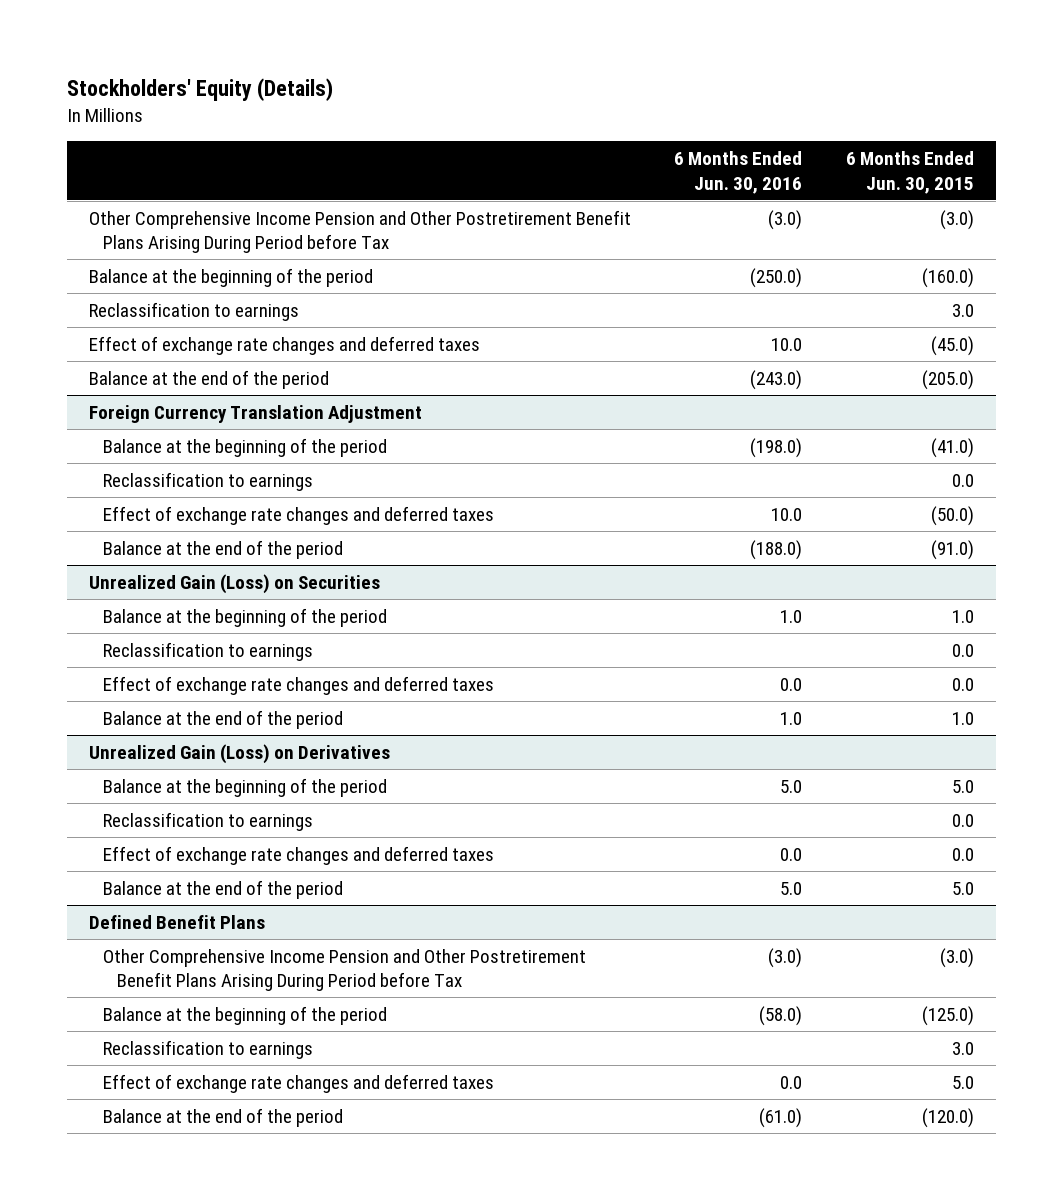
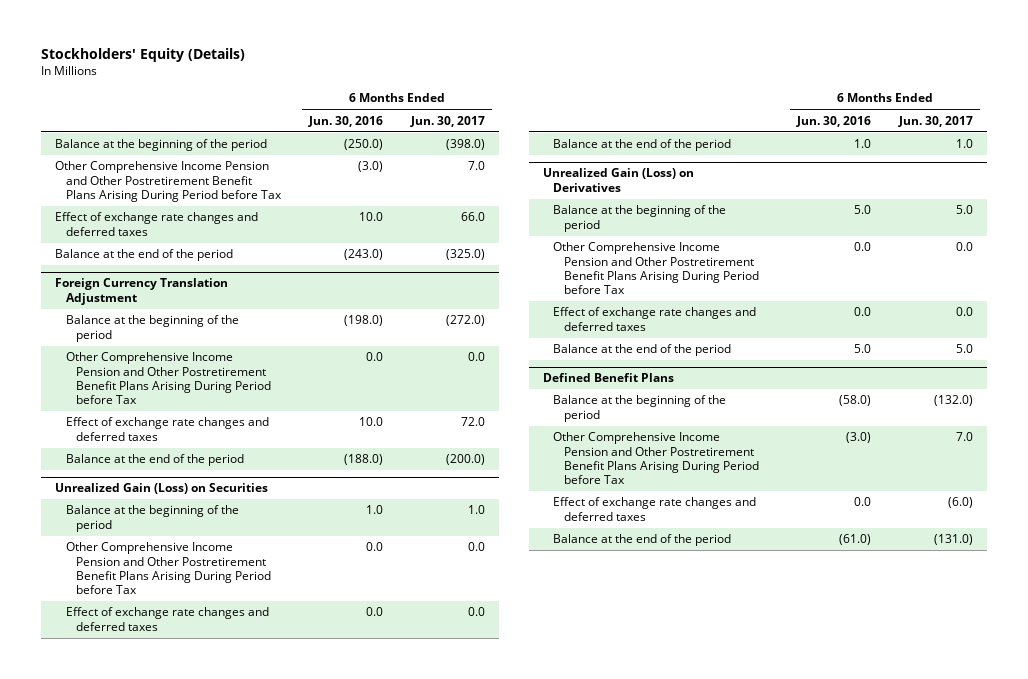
- | 6 Months Ended Jun. 30, 2016 | 6 Months Ended Jun. 30, 2015
+ | 6 Months Ended Jun. 30, 2016 | 6 Months Ended Jun. 30, 2017
- Reclassification to earnings | | 3.0
moved down: Other Comprehensive Income Pension and Other Postretirement Benefit Plans Arising During Period before Tax | (3.0) | 7.0
@ Foreign Currency Translation Adjustment
- Reclassification to earnings | | 0.0
+ Other Comprehensive Income Pension and Other Postretirement Benefit Plans Arising During Period before Tax | 0.0 | 0.0
@ Unrealized Gain (Loss) on Securities
- Reclassification to earnings | | 0.0
+ Other Comprehensive Income Pension and Other Postretirement Benefit Plans Arising During Period before Tax | 0.0 | 0.0
@ Unrealized Gain (Loss) on Derivatives
- Reclassification to earnings | | 0.0
+ Other Comprehensive Income Pension and Other Postretirement Benefit Plans Arising During Period before Tax | 0.0 | 0.0
@ Defined Benefit Plans
- Reclassification to earnings | | 3.0
moved down: Other Comprehensive Income Pension and Other Postretirement Benefit Plans Arising During Period before Tax | (3.0) | 7.0

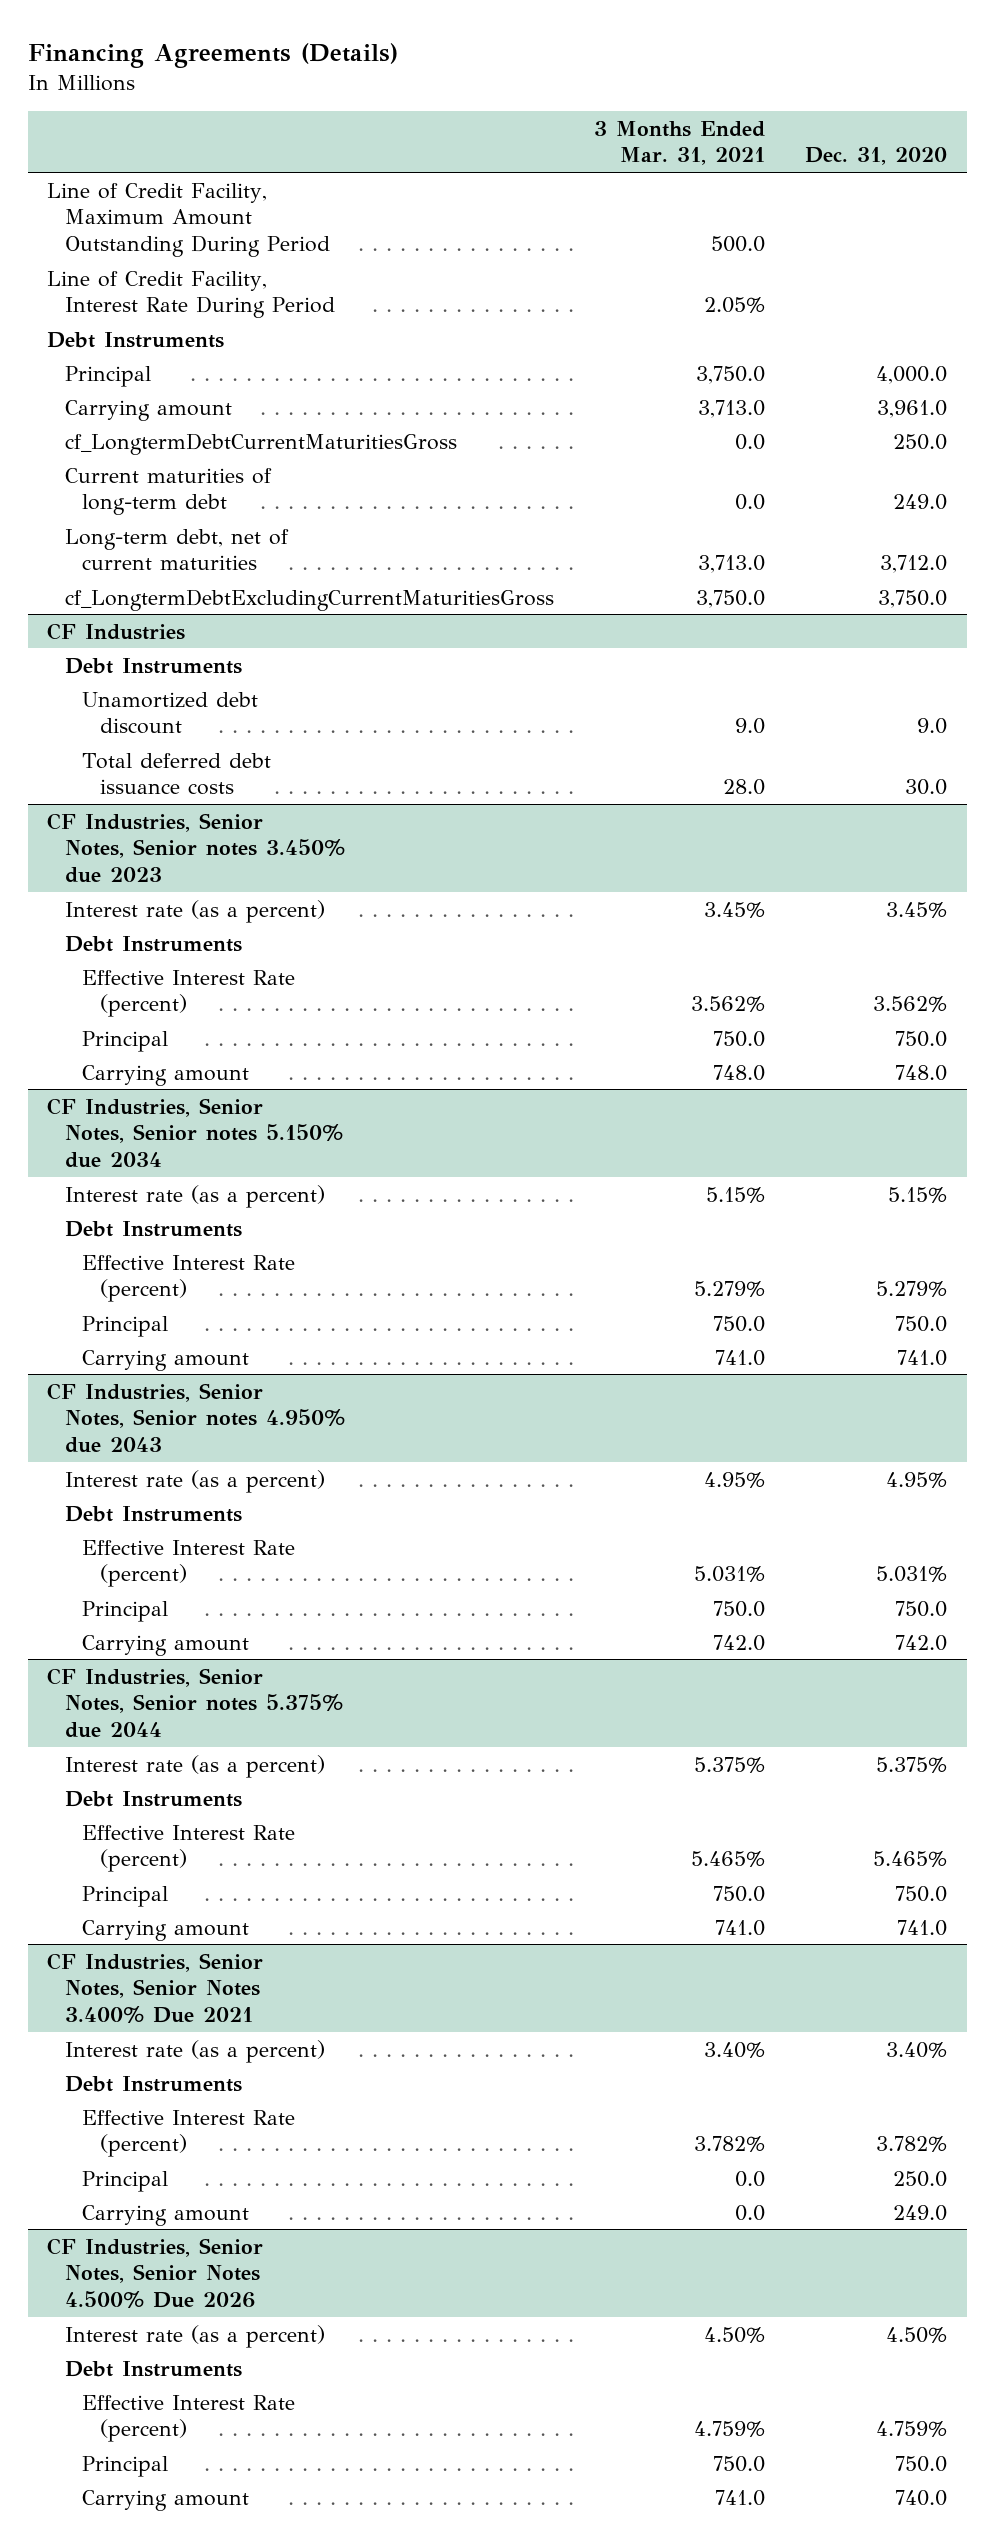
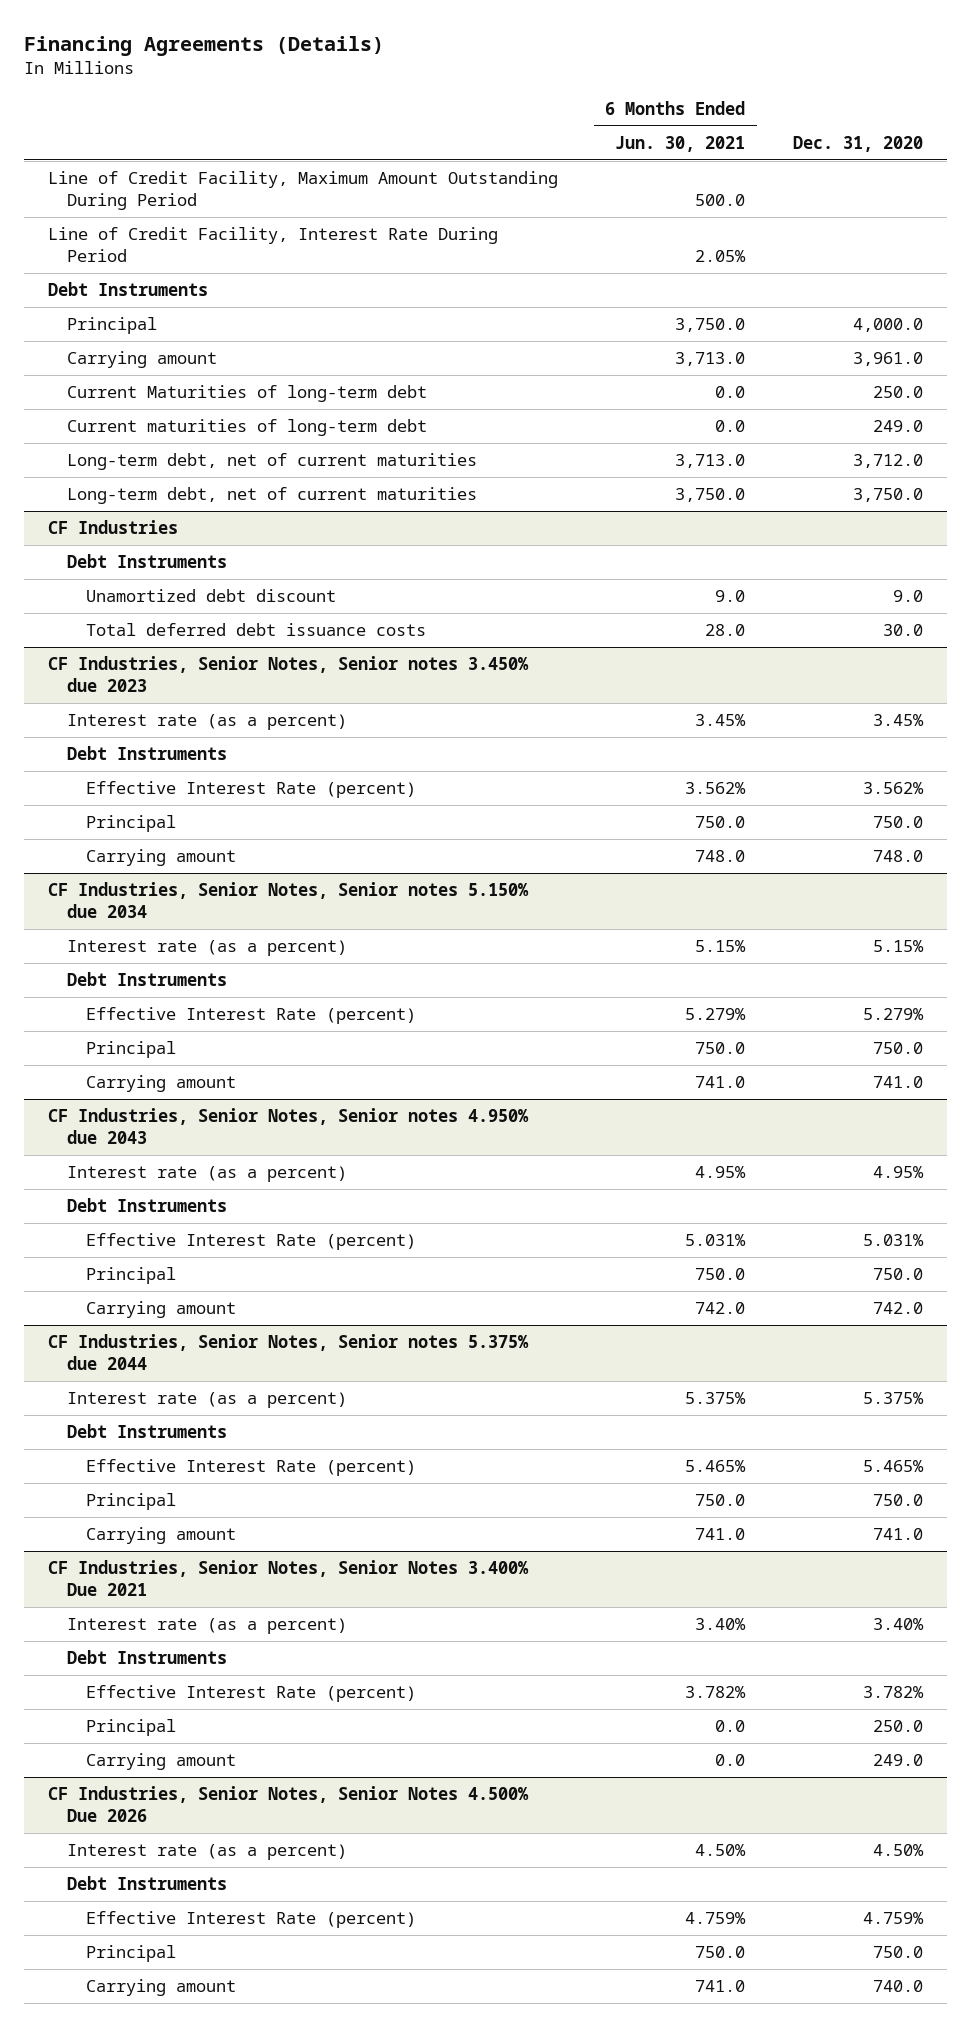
- | 3 Months Ended Mar. 31, 2021 | Dec. 31, 2020
+ | 6 Months Ended Jun. 30, 2021 | Dec. 31, 2020
- cf_LongtermDebtCurrentMaturitiesGross | 0.0 | 250.0
+ Current Maturities of long-term debt | 0.0 | 250.0
- cf_LongtermDebtExcludingCurrentMaturitiesGross | 3,750.0 | 3,750.0
+ Long-term debt, net of current maturities | 3,750.0 | 3,750.0

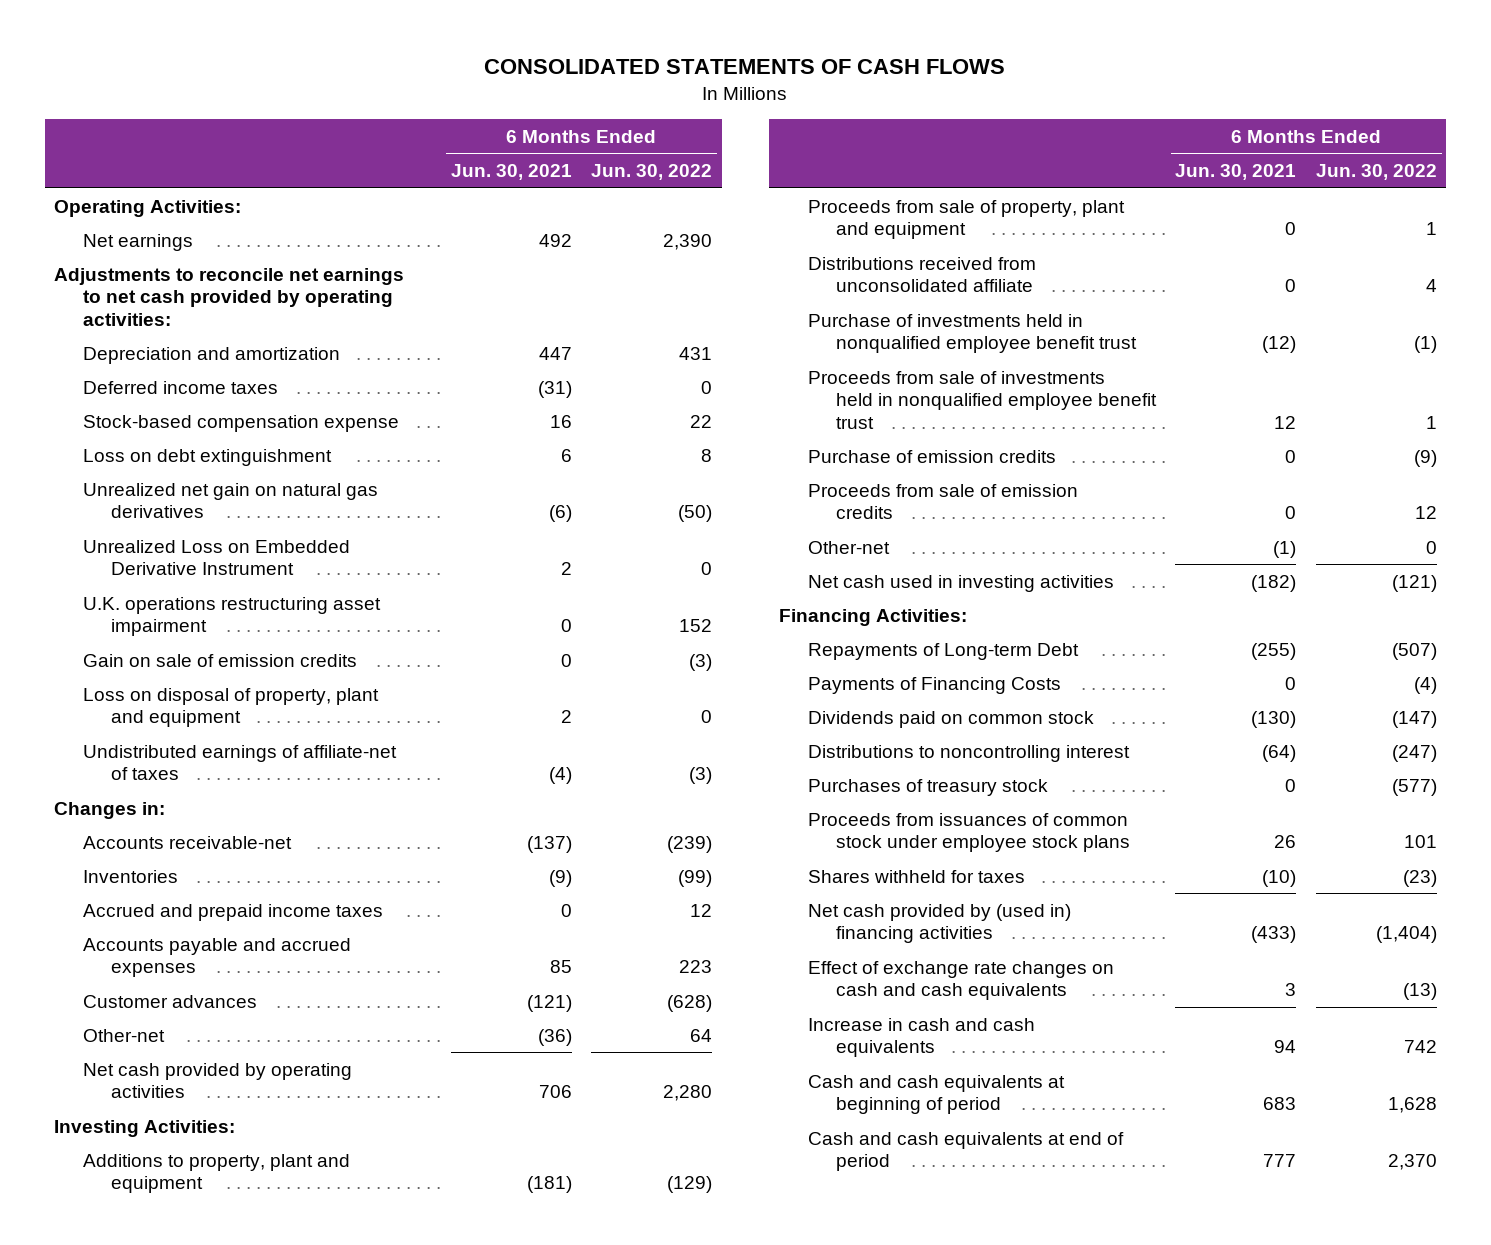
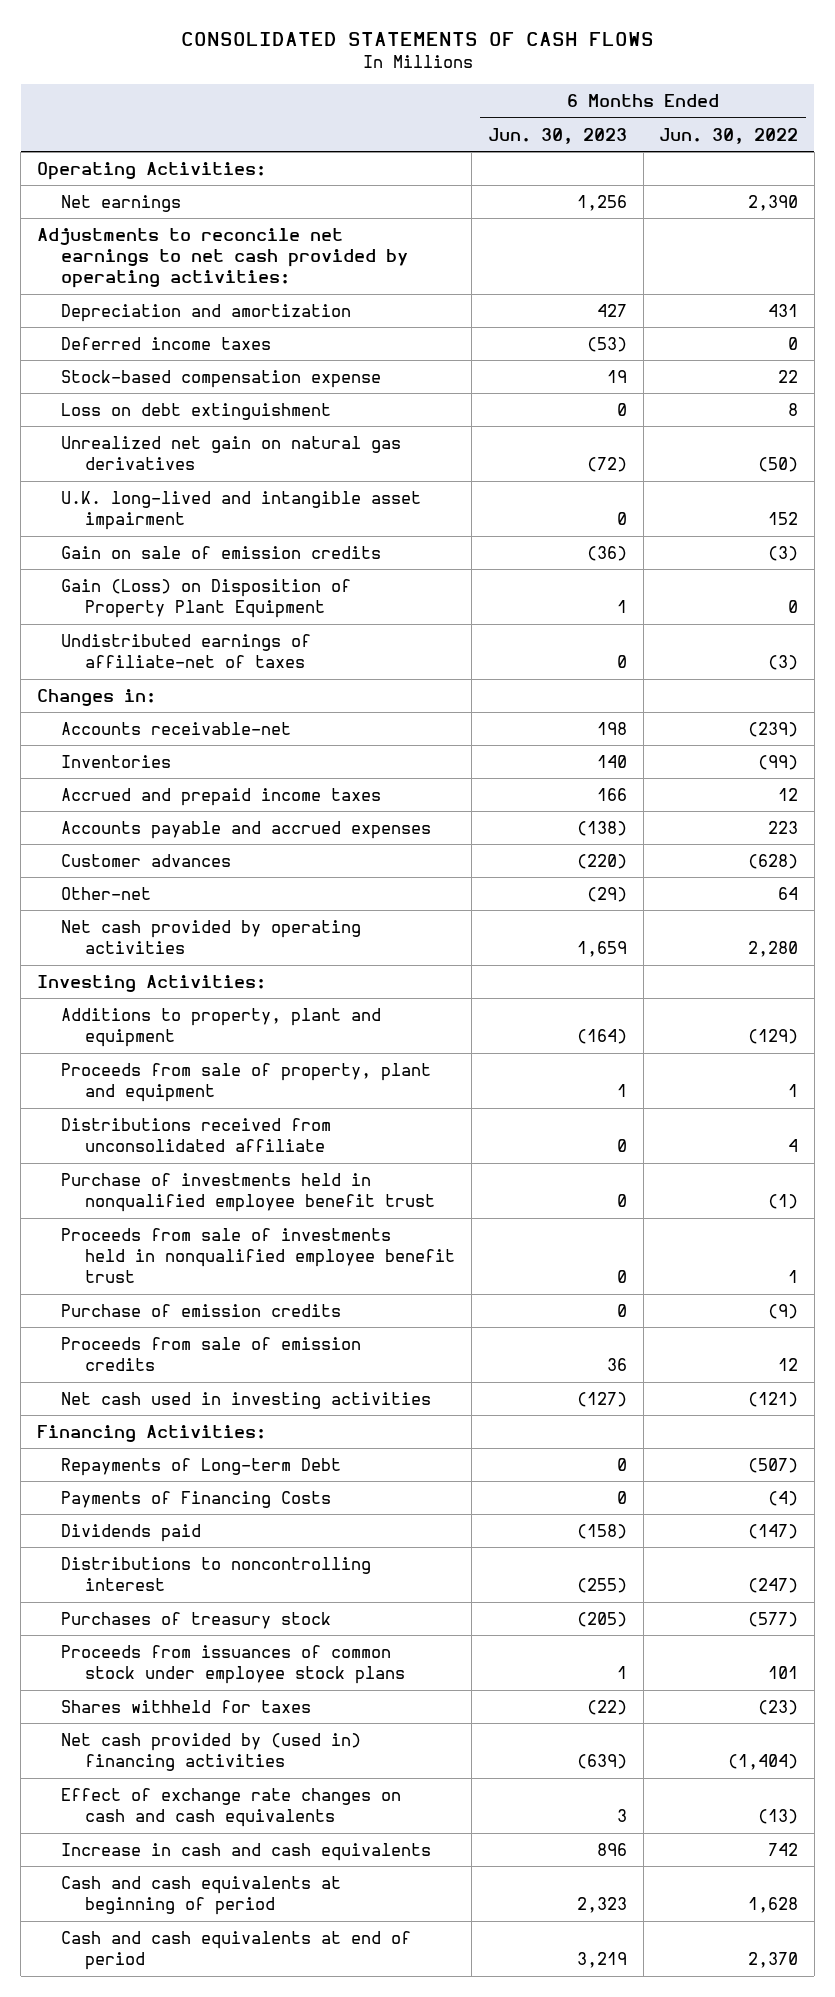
- | 6 Months Ended Jun. 30, 2021 | 6 Months Ended Jun. 30, 2022
+ | 6 Months Ended Jun. 30, 2023 | 6 Months Ended Jun. 30, 2022
- Unrealized Loss on Embedded Derivative Instrument | 2 | 0
- U.K. operations restructuring asset impairment | 0 | 152
+ U.K. long-lived and intangible asset impairment | 0 | 152
- Loss on disposal of property, plant and equipment | 2 | 0
+ Gain (Loss) on Disposition of Property Plant Equipment | 1 | 0
- Other-net | (1) | 0
- Dividends paid on common stock | (130) | (147)
+ Dividends paid | (158) | (147)

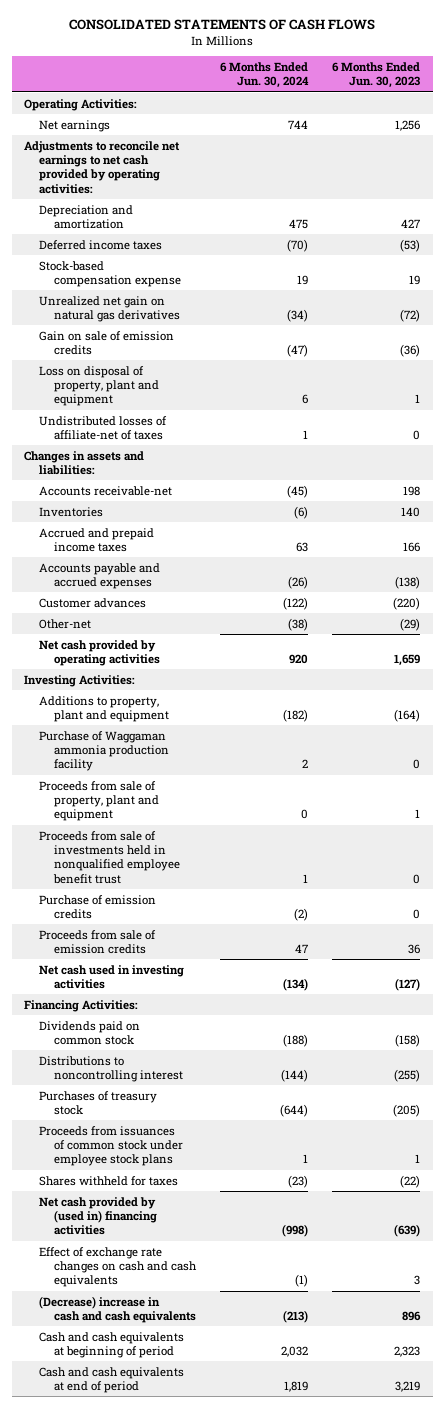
- | 6 Months Ended Jun. 30, 2023 | 6 Months Ended Jun. 30, 2022
+ | 6 Months Ended Jun. 30, 2024 | 6 Months Ended Jun. 30, 2023
- Loss on debt extinguishment | 0 | 8
- U.K. long-lived and intangible asset impairment | 0 | 152
- Gain (Loss) on Disposition of Property Plant Equipment | 1 | 0
- Undistributed earnings of affiliate-net of taxes | 0 | (3)
- Changes in:
+ Loss on disposal of property, plant and equipment | 6 | 1
+ Undistributed losses of affiliate-net of taxes | 1 | 0
+ Changes in assets and liabilities:
+ Purchase of Waggaman ammonia production facility | 2 | 0
- Distributions received from unconsolidated affiliate | 0 | 4
- Purchase of investments held in nonqualified employee benefit trust | 0 | (1)
- Repayments of Long-term Debt | 0 | (507)
- Payments of Financing Costs | 0 | (4)
- Dividends paid | (158) | (147)
+ Dividends paid on common stock | (188) | (158)
- Increase in cash and cash equivalents | 896 | 742
+ (Decrease) increase in cash and cash equivalents | (213) | 896

